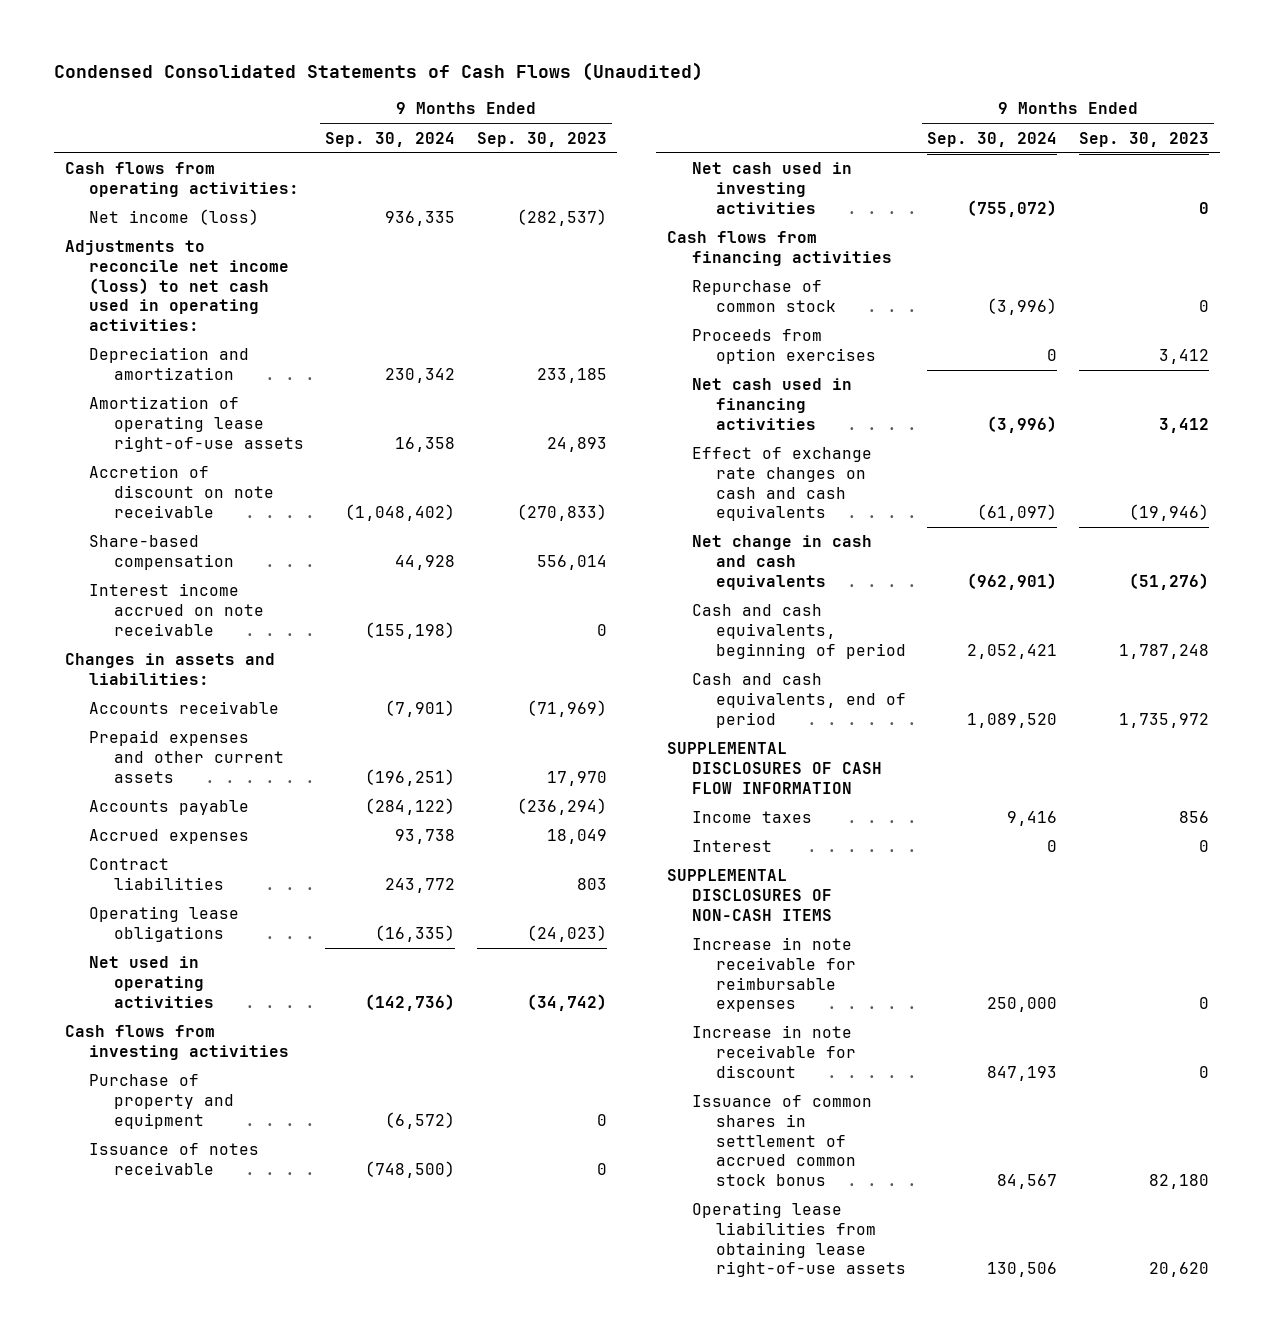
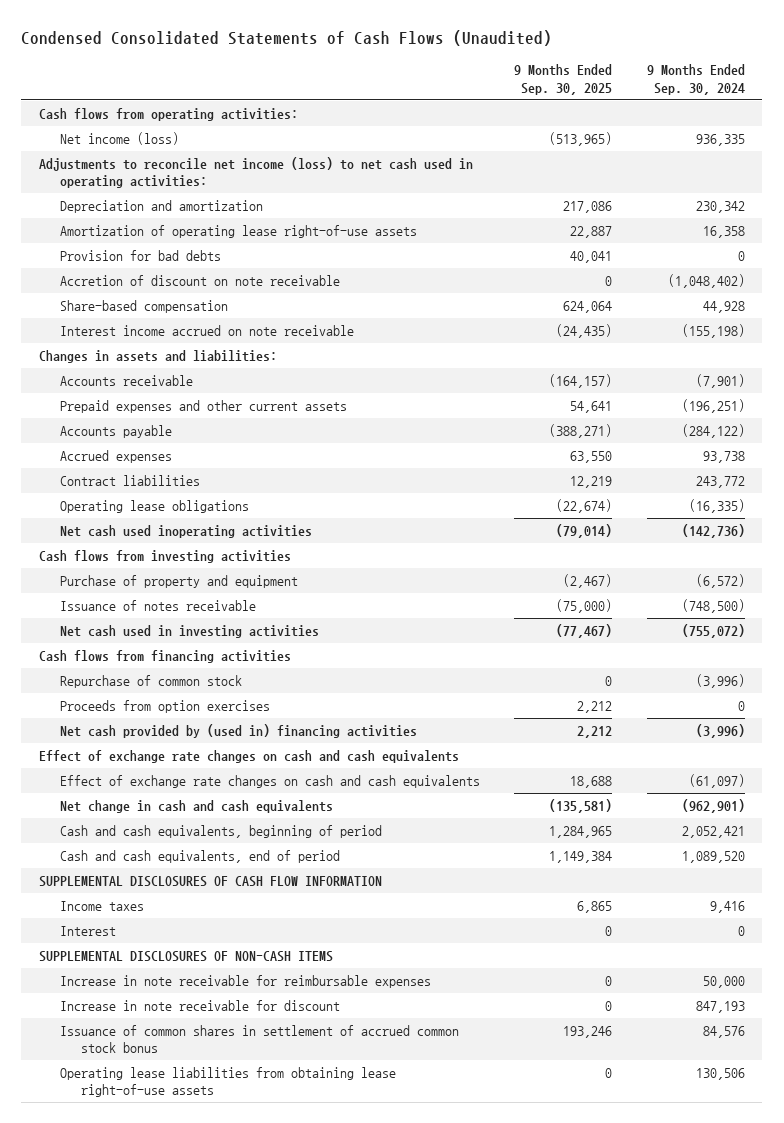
- | 9 Months Ended Sep. 30, 2024 | 9 Months Ended Sep. 30, 2023
+ | 9 Months Ended Sep. 30, 2025 | 9 Months Ended Sep. 30, 2024
+ Provision for bad debts | 40,041 | 0
- Net used in operating activities | (142,736) | (34,742)
+ Net cash used inoperating activities | (79,014) | (142,736)
- Net cash used in financing activities | (3,996) | 3,412
+ Net cash provided by (used in) financing activities | 2,212 | (3,996)
+ Effect of exchange rate changes on cash and cash equivalents
- Increase in note receivable for reimbursable expenses | 250,000 | 0
+ Increase in note receivable for reimbursable expenses | 0 | 50,000
- Issuance of common shares in settlement of accrued common stock bonus | 84,567 | 82,180
+ Issuance of common shares in settlement of accrued common stock bonus | 193,246 | 84,576

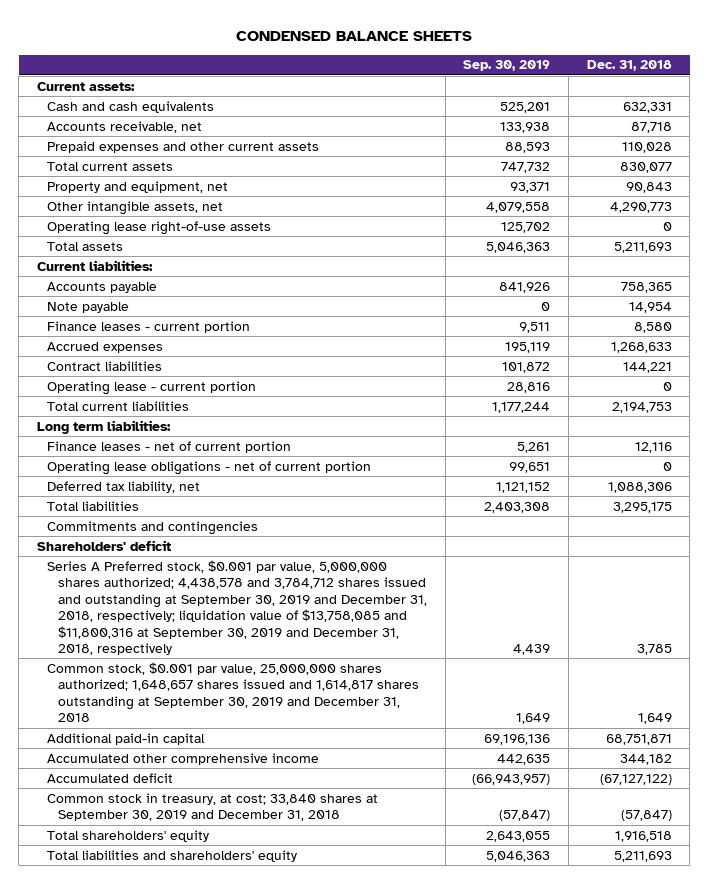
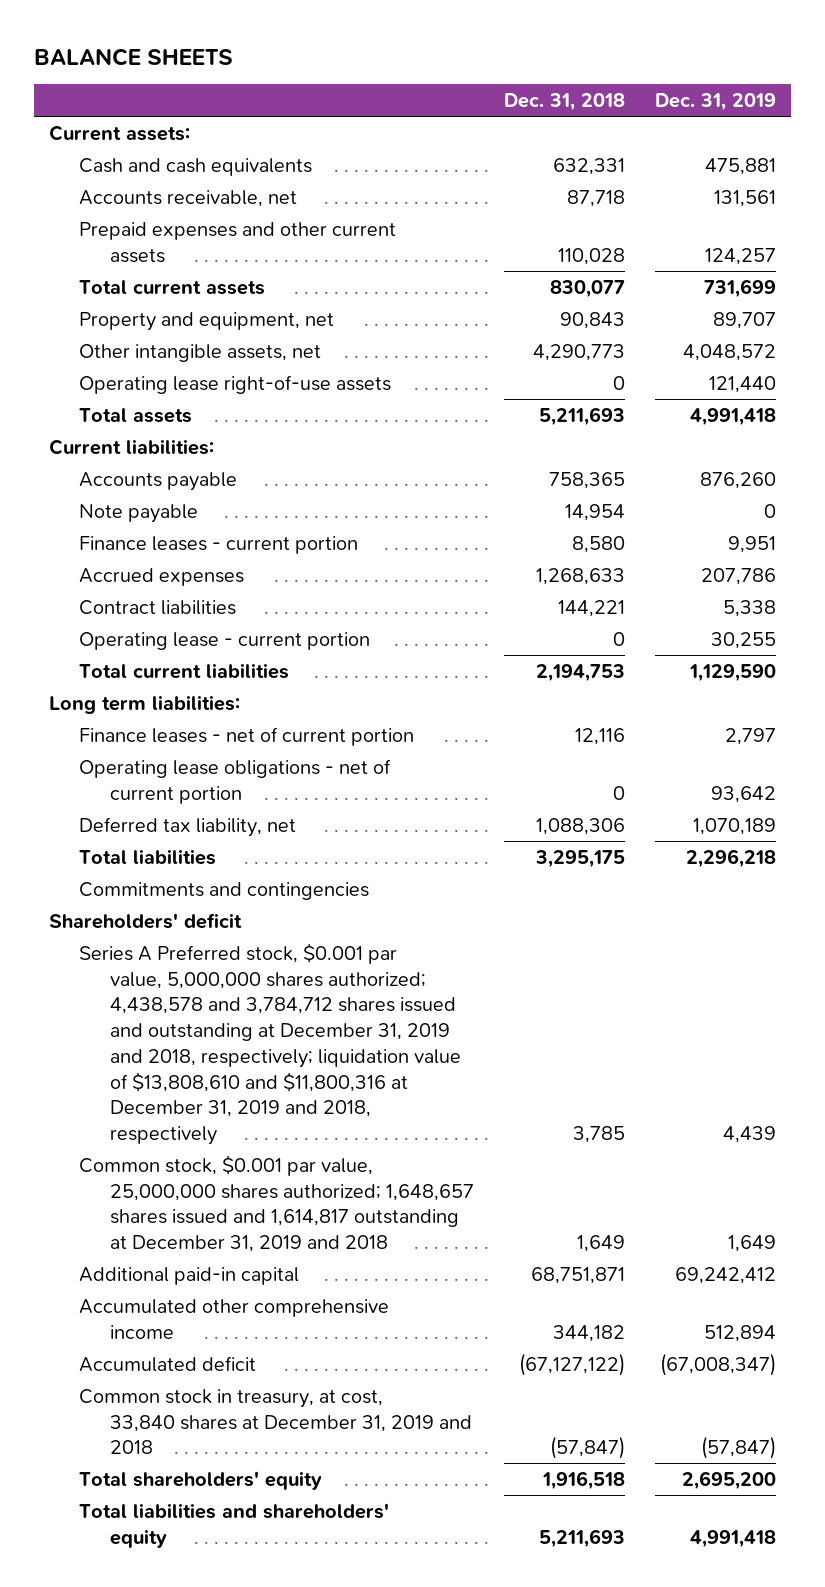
- CONDENSED BALANCE SHEETS
+ BALANCE SHEETS
- | Sep. 30, 2019 | Dec. 31, 2018
+ | Dec. 31, 2018 | Dec. 31, 2019
- Series A Preferred stock, $0.001 par value, 5,000,000 shares authorized; 4,438,578 and 3,784,712 shares issued and outstanding at September 30, 2019 and December 31, 2018, respectively; liquidation value of $13,758,085 and $11,800,316 at September 30, 2019 and December 31, 2018, respectively | 4,439 | 3,785
- Common stock, $0.001 par value, 25,000,000 shares authorized; 1,648,657 shares issued and 1,614,817 shares outstanding at September 30, 2019 and December 31, 2018 | 1,649 | 1,649
+ Series A Preferred stock, $0.001 par value, 5,000,000 shares authorized; 4,438,578 and 3,784,712 shares issued and outstanding at December 31, 2019 and 2018, respectively; liquidation value of $13,808,610 and $11,800,316 at December 31, 2019 and 2018, respectively | 3,785 | 4,439
+ Common stock, $0.001 par value, 25,000,000 shares authorized; 1,648,657 shares issued and 1,614,817 outstanding at December 31, 2019 and 2018 | 1,649 | 1,649
- Common stock in treasury, at cost; 33,840 shares at September 30, 2019 and December 31, 2018 | (57,847) | (57,847)
+ Common stock in treasury, at cost, 33,840 shares at December 31, 2019 and 2018 | (57,847) | (57,847)

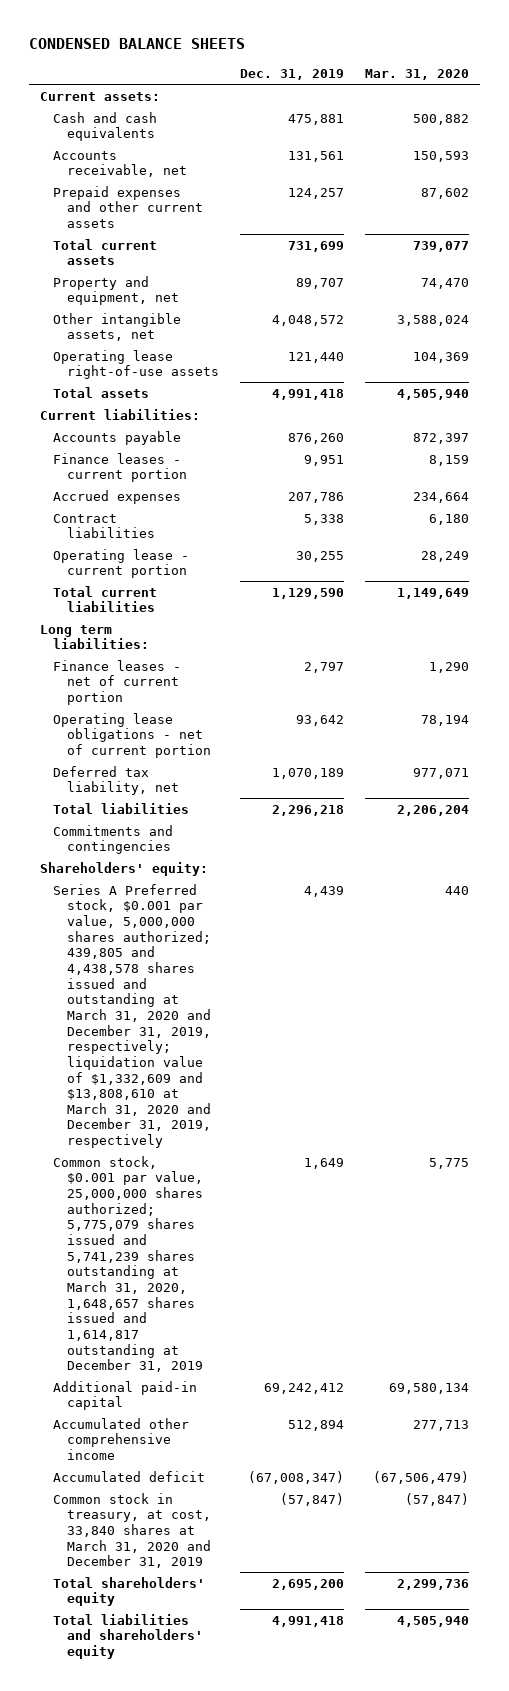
- BALANCE SHEETS
+ CONDENSED BALANCE SHEETS
- | Dec. 31, 2018 | Dec. 31, 2019
+ | Dec. 31, 2019 | Mar. 31, 2020
- Note payable | 14,954 | 0
- Shareholders' deficit
- Series A Preferred stock, $0.001 par value, 5,000,000 shares authorized; 4,438,578 and 3,784,712 shares issued and outstanding at December 31, 2019 and 2018, respectively; liquidation value of $13,808,610 and $11,800,316 at December 31, 2019 and 2018, respectively | 3,785 | 4,439
- Common stock, $0.001 par value, 25,000,000 shares authorized; 1,648,657 shares issued and 1,614,817 outstanding at December 31, 2019 and 2018 | 1,649 | 1,649
+ Shareholders' equity:
+ Series A Preferred stock, $0.001 par value, 5,000,000 shares authorized; 439,805 and 4,438,578 shares issued and outstanding at March 31, 2020 and December 31, 2019, respectively; liquidation value of $1,332,609 and $13,808,610 at March 31, 2020 and December 31, 2019, respectively | 4,439 | 440
+ Common stock, $0.001 par value, 25,000,000 shares authorized; 5,775,079 shares issued and 5,741,239 shares outstanding at March 31, 2020, 1,648,657 shares issued and 1,614,817 outstanding at December 31, 2019 | 1,649 | 5,775
- Common stock in treasury, at cost, 33,840 shares at December 31, 2019 and 2018 | (57,847) | (57,847)
+ Common stock in treasury, at cost, 33,840 shares at March 31, 2020 and December 31, 2019 | (57,847) | (57,847)

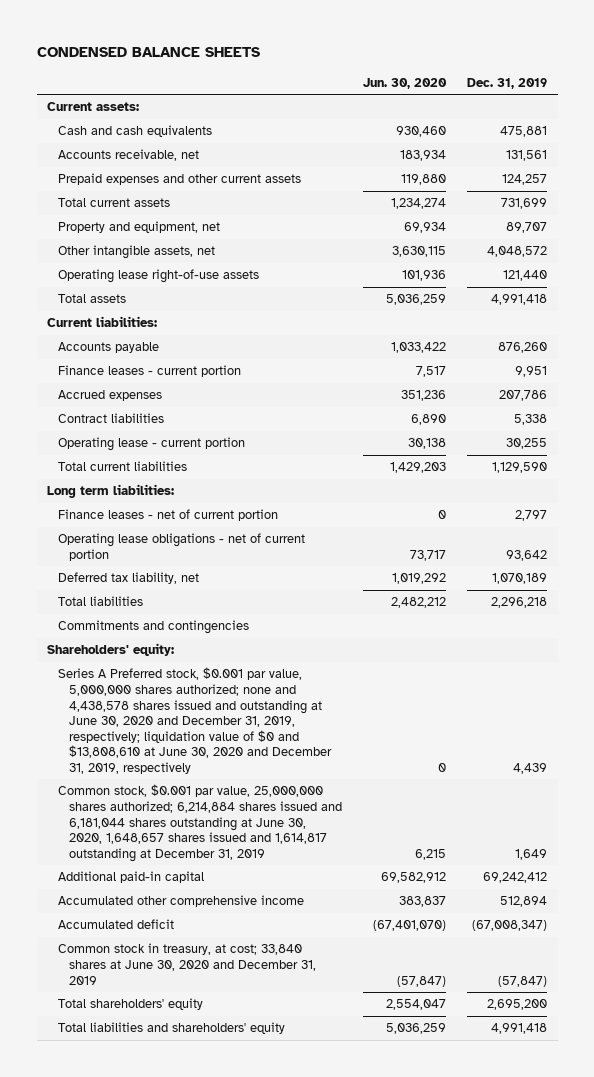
- | Dec. 31, 2019 | Mar. 31, 2020
+ | Jun. 30, 2020 | Dec. 31, 2019
- Series A Preferred stock, $0.001 par value, 5,000,000 shares authorized; 439,805 and 4,438,578 shares issued and outstanding at March 31, 2020 and December 31, 2019, respectively; liquidation value of $1,332,609 and $13,808,610 at March 31, 2020 and December 31, 2019, respectively | 4,439 | 440
- Common stock, $0.001 par value, 25,000,000 shares authorized; 5,775,079 shares issued and 5,741,239 shares outstanding at March 31, 2020, 1,648,657 shares issued and 1,614,817 outstanding at December 31, 2019 | 1,649 | 5,775
+ Series A Preferred stock, $0.001 par value, 5,000,000 shares authorized; none and 4,438,578 shares issued and outstanding at June 30, 2020 and December 31, 2019, respectively; liquidation value of $0 and $13,808,610 at June 30, 2020 and December 31, 2019, respectively | 0 | 4,439
+ Common stock, $0.001 par value, 25,000,000 shares authorized; 6,214,884 shares issued and 6,181,044 shares outstanding at June 30, 2020, 1,648,657 shares issued and 1,614,817 outstanding at December 31, 2019 | 6,215 | 1,649
- Common stock in treasury, at cost, 33,840 shares at March 31, 2020 and December 31, 2019 | (57,847) | (57,847)
+ Common stock in treasury, at cost; 33,840 shares at June 30, 2020 and December 31, 2019 | (57,847) | (57,847)

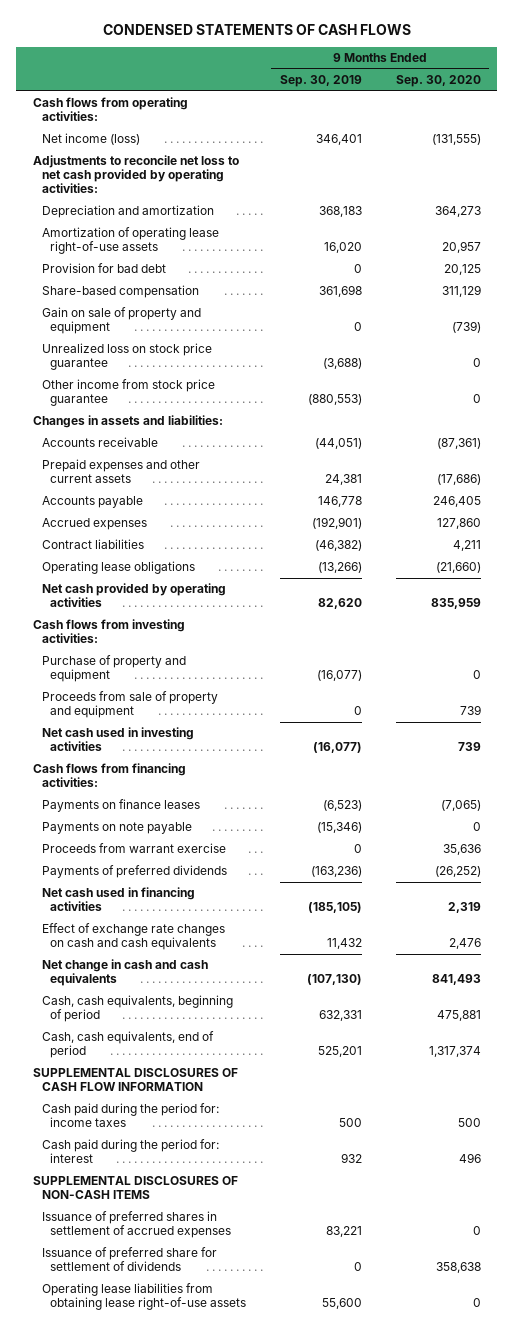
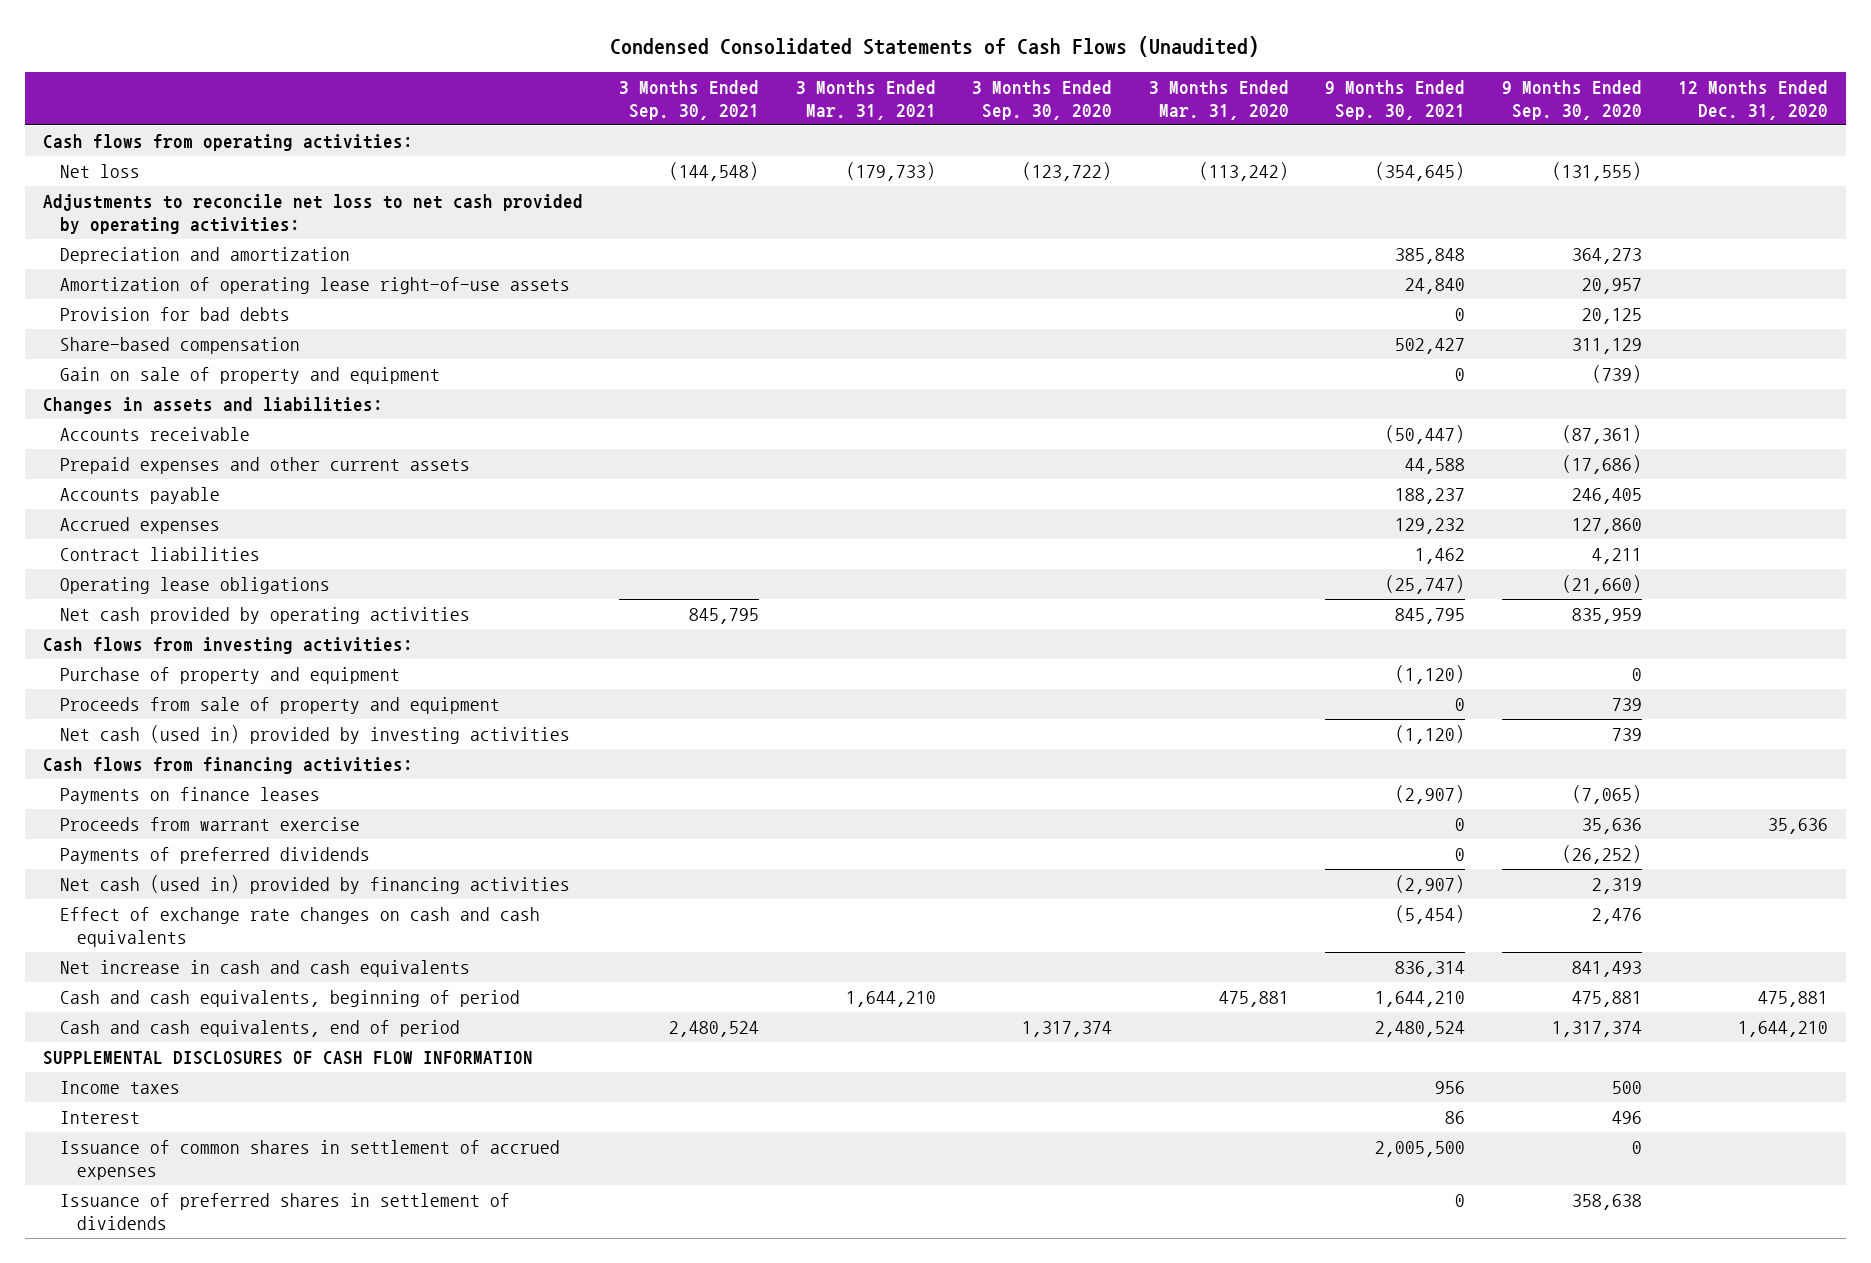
- CONDENSED STATEMENTS OF CASH FLOWS
+ Condensed Consolidated Statements of Cash Flows (Unaudited)
- | 9 Months Ended Sep. 30, 2019 | 9 Months Ended Sep. 30, 2020
+ | 3 Months Ended Sep. 30, 2021 | 3 Months Ended Mar. 31, 2021 | 3 Months Ended Sep. 30, 2020 | 3 Months Ended Mar. 31, 2020 | 9 Months Ended Sep. 30, 2021 | 9 Months Ended Sep. 30, 2020 | 12 Months Ended Dec. 31, 2020
- Net income (loss) | 346,401 | (131,555)
+ Net loss | (144,548) | (179,733) | (123,722) | (113,242) | (354,645) | (131,555) |
- Provision for bad debt | 0 | 20,125
+ Provision for bad debts | | | | | 0 | 20,125 |
- Unrealized loss on stock price guarantee | (3,688) | 0
- Other income from stock price guarantee | (880,553) | 0
- Net cash used in investing activities | (16,077) | 739
+ Net cash (used in) provided by investing activities | | | | | (1,120) | 739 |
- Payments on note payable | (15,346) | 0
- Net cash used in financing activities | (185,105) | 2,319
+ Net cash (used in) provided by financing activities | | | | | (2,907) | 2,319 |
- Net change in cash and cash equivalents | (107,130) | 841,493
- Cash, cash equivalents, beginning of period | 632,331 | 475,881
- Cash, cash equivalents, end of period | 525,201 | 1,317,374
+ Net increase in cash and cash equivalents | | | | | 836,314 | 841,493 |
+ Cash and cash equivalents, beginning of period | | 1,644,210 | | 475,881 | 1,644,210 | 475,881 | 475,881
+ Cash and cash equivalents, end of period | 2,480,524 | | 1,317,374 | | 2,480,524 | 1,317,374 | 1,644,210
- Cash paid during the period for: income taxes | 500 | 500
- Cash paid during the period for: interest | 932 | 496
- SUPPLEMENTAL DISCLOSURES OF NON-CASH ITEMS
- Issuance of preferred shares in settlement of accrued expenses | 83,221 | 0
- Issuance of preferred share for settlement of dividends | 0 | 358,638
- Operating lease liabilities from obtaining lease right-of-use assets | 55,600 | 0
+ Income taxes | | | | | 956 | 500 |
+ Interest | | | | | 86 | 496 |
+ Issuance of common shares in settlement of accrued expenses | | | | | 2,005,500 | 0 |
+ Issuance of preferred shares in settlement of dividends | | | | | 0 | 358,638 |

